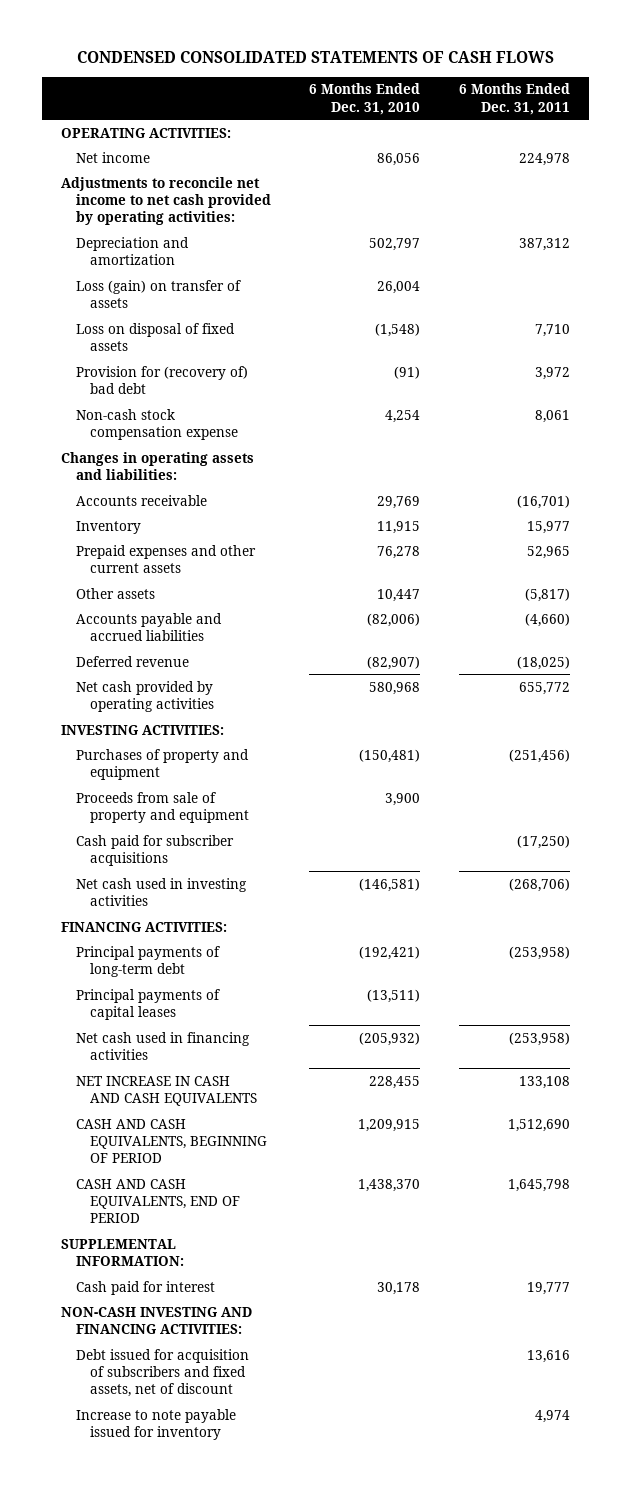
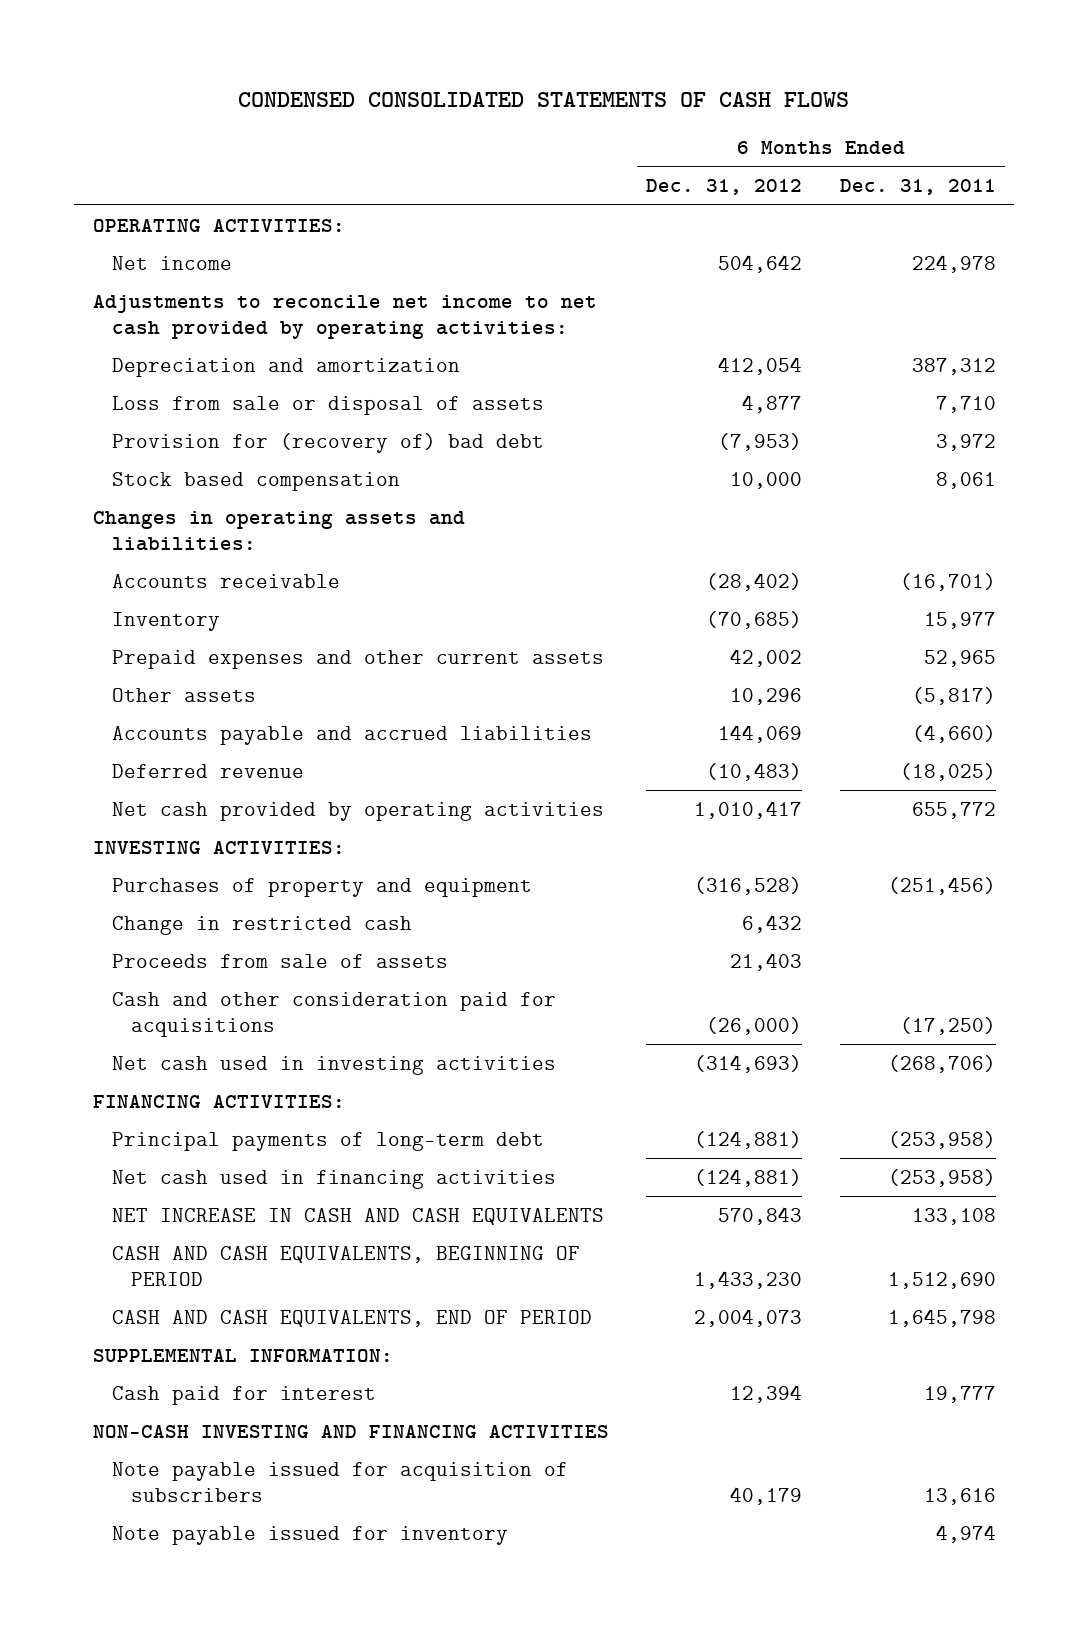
- | 6 Months Ended Dec. 31, 2010 | 6 Months Ended Dec. 31, 2011
+ | 6 Months Ended Dec. 31, 2012 | 6 Months Ended Dec. 31, 2011
- Loss (gain) on transfer of assets | 26,004 |
- Loss on disposal of fixed assets | (1,548) | 7,710
+ Loss from sale or disposal of assets | 4,877 | 7,710
- Non-cash stock compensation expense | 4,254 | 8,061
+ Stock based compensation | 10,000 | 8,061
- Proceeds from sale of property and equipment | 3,900 |
- Cash paid for subscriber acquisitions | | (17,250)
+ Change in restricted cash | 6,432 |
+ Proceeds from sale of assets | 21,403 |
+ Cash and other consideration paid for acquisitions | (26,000) | (17,250)
- Principal payments of capital leases | (13,511) |
- NON-CASH INVESTING AND FINANCING ACTIVITIES:
- Debt issued for acquisition of subscribers and fixed assets, net of discount | | 13,616
- Increase to note payable issued for inventory | | 4,974
+ NON-CASH INVESTING AND FINANCING ACTIVITIES
+ Note payable issued for acquisition of subscribers | 40,179 | 13,616
+ Note payable issued for inventory | | 4,974

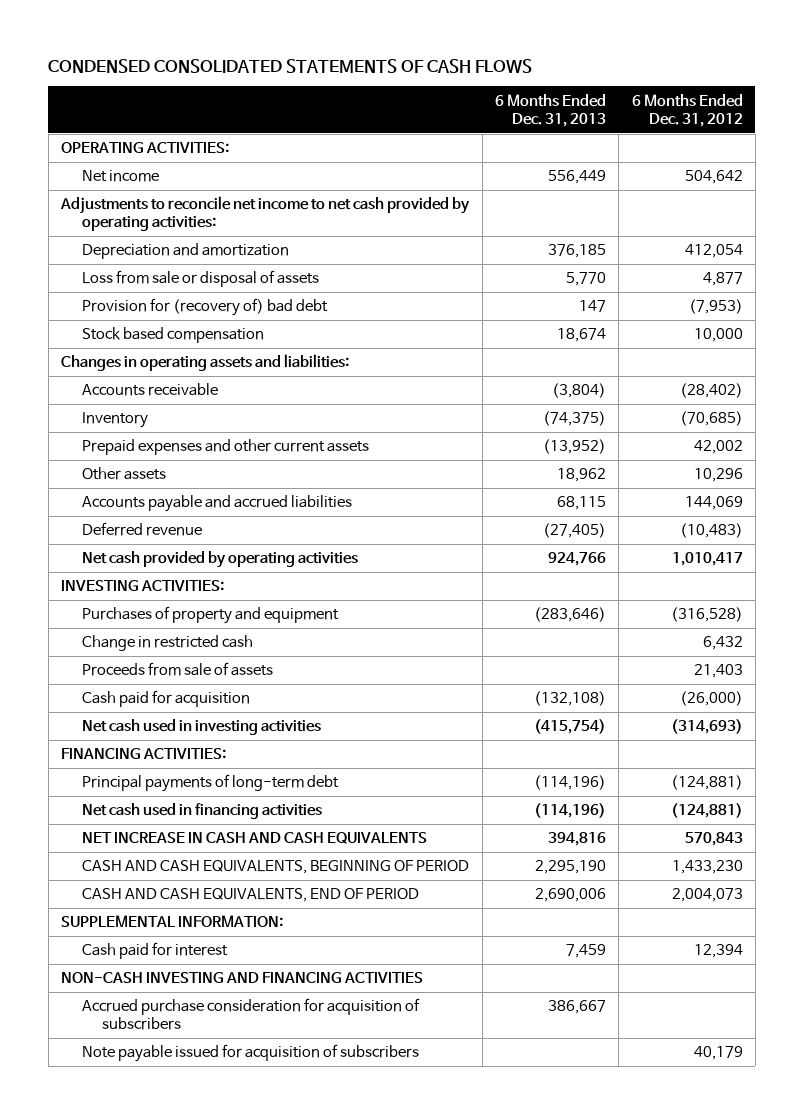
- | 6 Months Ended Dec. 31, 2012 | 6 Months Ended Dec. 31, 2011
+ | 6 Months Ended Dec. 31, 2013 | 6 Months Ended Dec. 31, 2012
- Cash and other consideration paid for acquisitions | (26,000) | (17,250)
+ Cash paid for acquisition | (132,108) | (26,000)
+ Accrued purchase consideration for acquisition of subscribers | 386,667 |
- Note payable issued for inventory | | 4,974

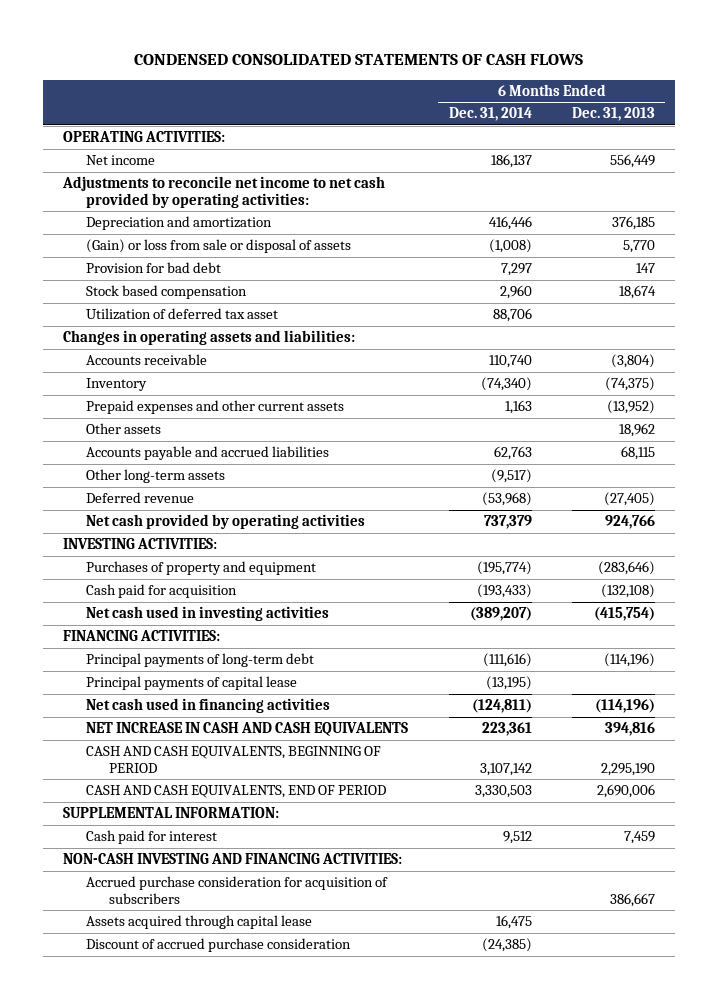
- | 6 Months Ended Dec. 31, 2013 | 6 Months Ended Dec. 31, 2012
+ | 6 Months Ended Dec. 31, 2014 | 6 Months Ended Dec. 31, 2013
- Loss from sale or disposal of assets | 5,770 | 4,877
- Provision for (recovery of) bad debt | 147 | (7,953)
+ (Gain) or loss from sale or disposal of assets | (1,008) | 5,770
+ Provision for bad debt | 7,297 | 147
+ Utilization of deferred tax asset | 88,706 |
+ Other long-term assets | (9,517) |
- Change in restricted cash | | 6,432
- Proceeds from sale of assets | | 21,403
+ Principal payments of capital lease | (13,195) |
- NON-CASH INVESTING AND FINANCING ACTIVITIES
+ NON-CASH INVESTING AND FINANCING ACTIVITIES:
- Note payable issued for acquisition of subscribers | | 40,179
+ Assets acquired through capital lease | 16,475 |
+ Discount of accrued purchase consideration | (24,385) |

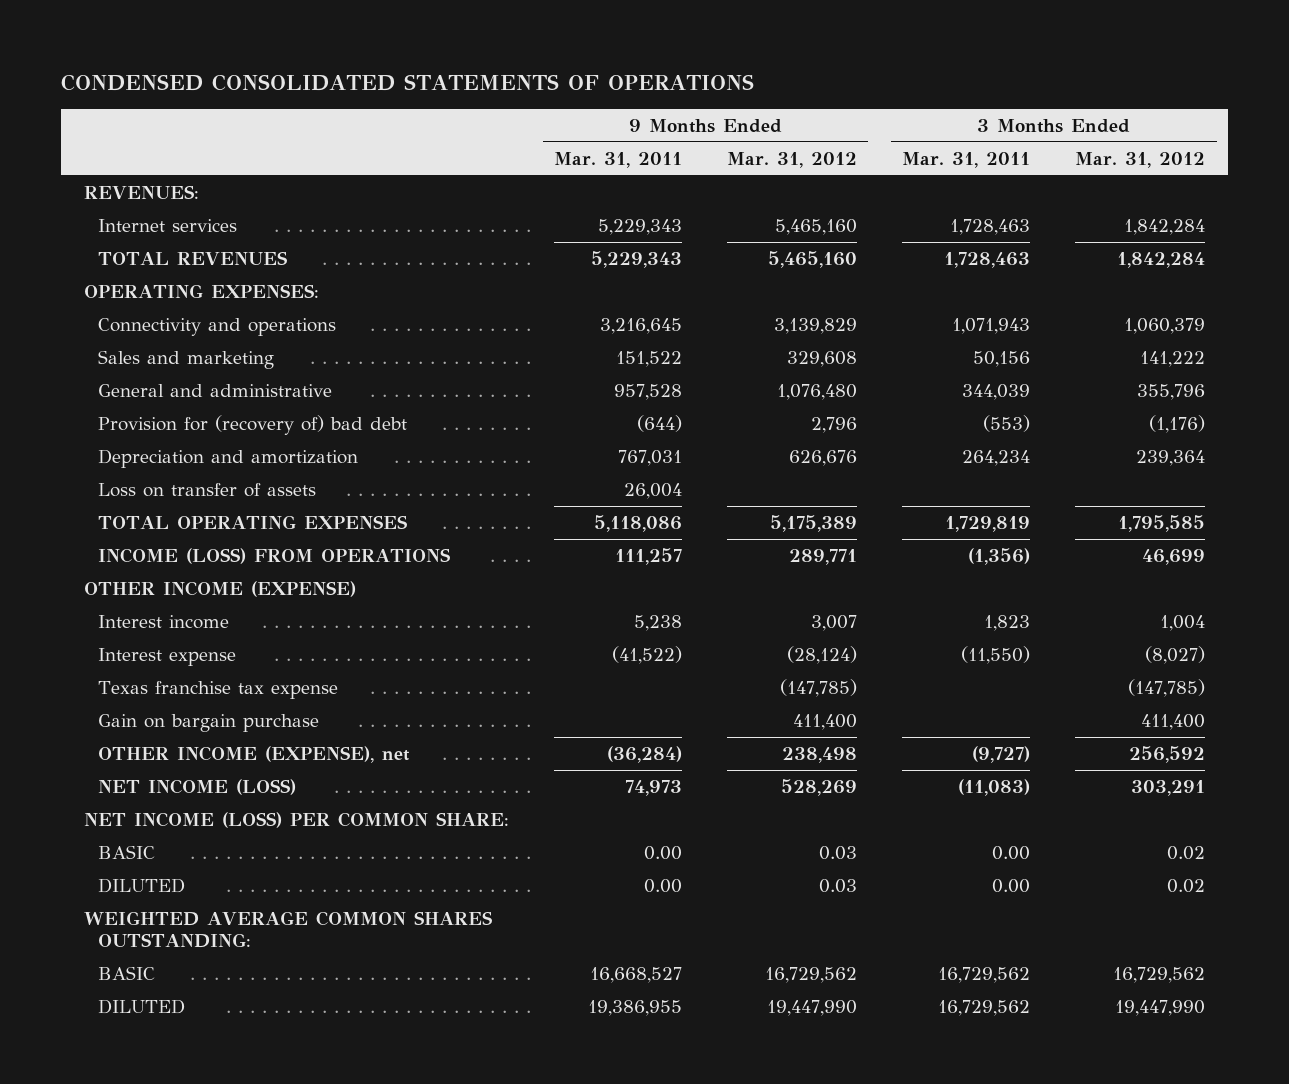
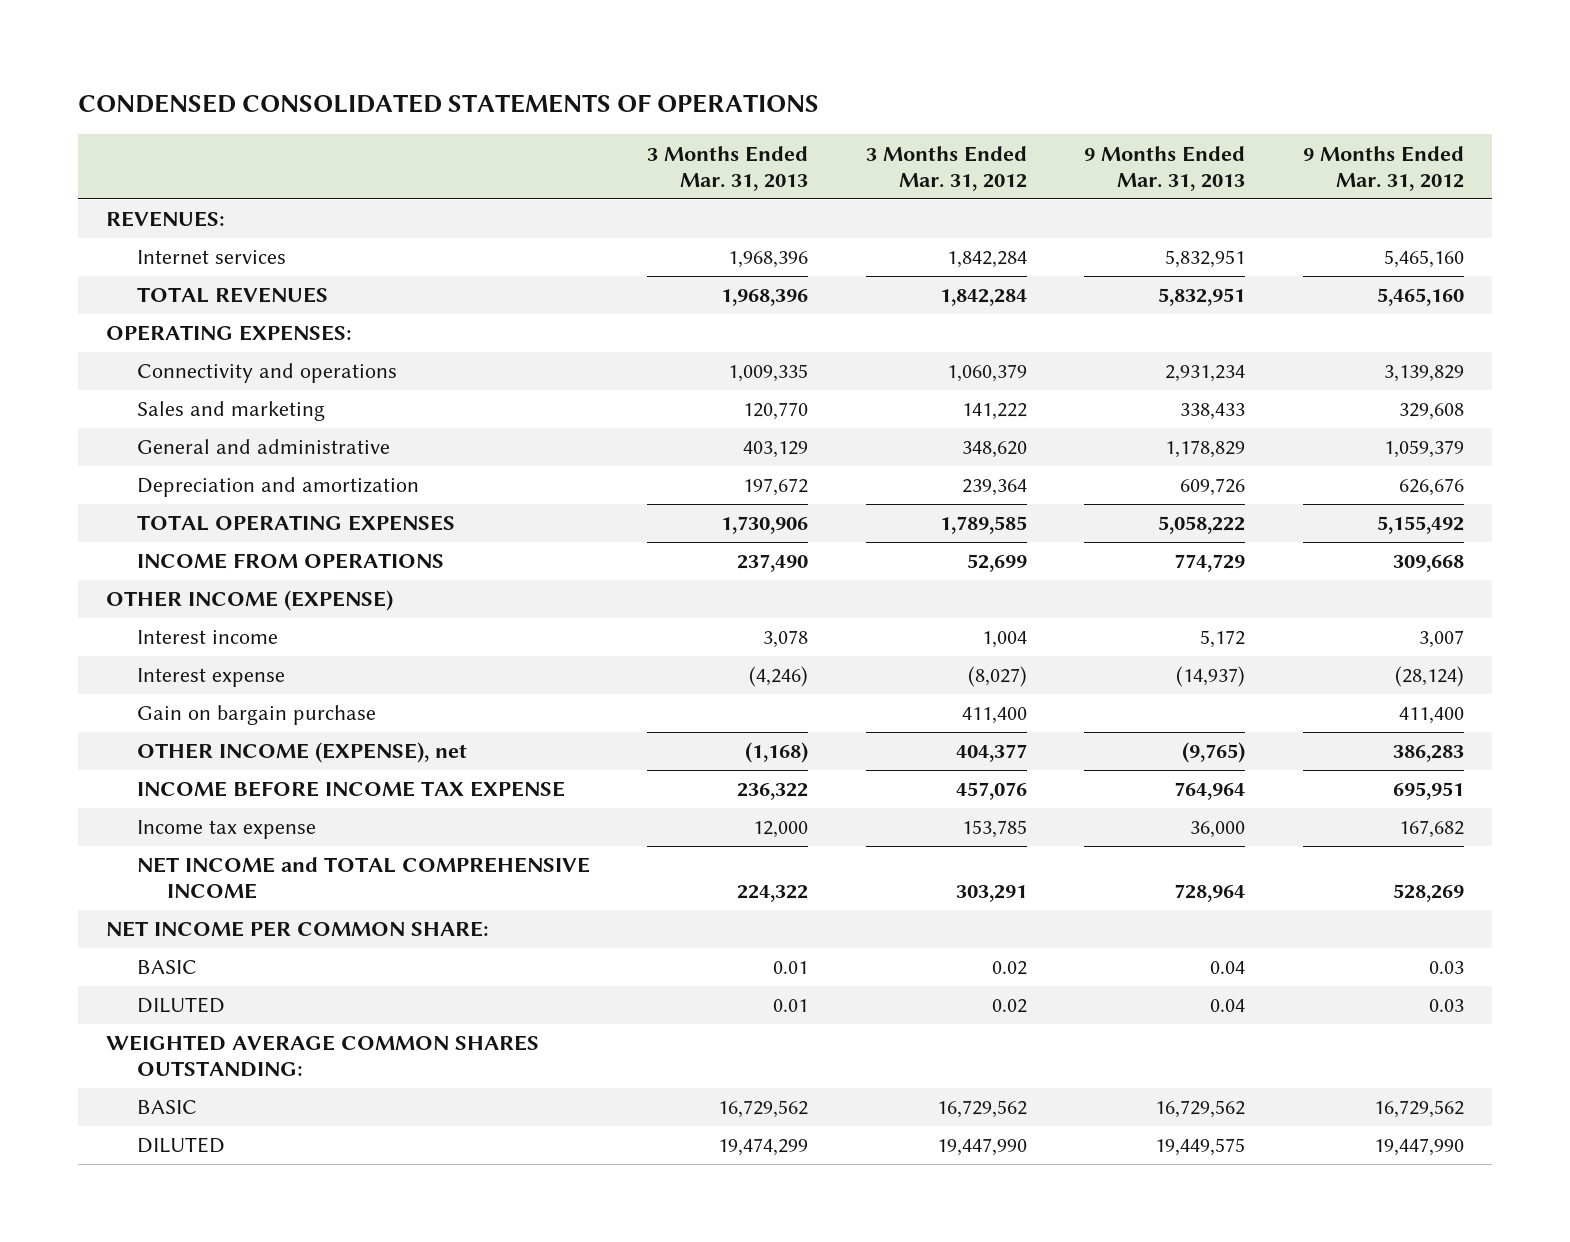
- | 9 Months Ended Mar. 31, 2011 | 9 Months Ended Mar. 31, 2012 | 3 Months Ended Mar. 31, 2011 | 3 Months Ended Mar. 31, 2012
+ | 3 Months Ended Mar. 31, 2013 | 3 Months Ended Mar. 31, 2012 | 9 Months Ended Mar. 31, 2013 | 9 Months Ended Mar. 31, 2012
- General and administrative | 957,528 | 1,076,480 | 344,039 | 355,796
- Provision for (recovery of) bad debt | (644) | 2,796 | (553) | (1,176)
+ General and administrative | 403,129 | 348,620 | 1,178,829 | 1,059,379
- Loss on transfer of assets | 26,004 | | |
- TOTAL OPERATING EXPENSES | 5,118,086 | 5,175,389 | 1,729,819 | 1,795,585
- INCOME (LOSS) FROM OPERATIONS | 111,257 | 289,771 | (1,356) | 46,699
+ TOTAL OPERATING EXPENSES | 1,730,906 | 1,789,585 | 5,058,222 | 5,155,492
+ INCOME FROM OPERATIONS | 237,490 | 52,699 | 774,729 | 309,668
- Texas franchise tax expense | | (147,785) | | (147,785)
- OTHER INCOME (EXPENSE), net | (36,284) | 238,498 | (9,727) | 256,592
- NET INCOME (LOSS) | 74,973 | 528,269 | (11,083) | 303,291
- NET INCOME (LOSS) PER COMMON SHARE:
+ OTHER INCOME (EXPENSE), net | (1,168) | 404,377 | (9,765) | 386,283
+ INCOME BEFORE INCOME TAX EXPENSE | 236,322 | 457,076 | 764,964 | 695,951
+ Income tax expense | 12,000 | 153,785 | 36,000 | 167,682
+ NET INCOME and TOTAL COMPREHENSIVE INCOME | 224,322 | 303,291 | 728,964 | 528,269
+ NET INCOME PER COMMON SHARE:

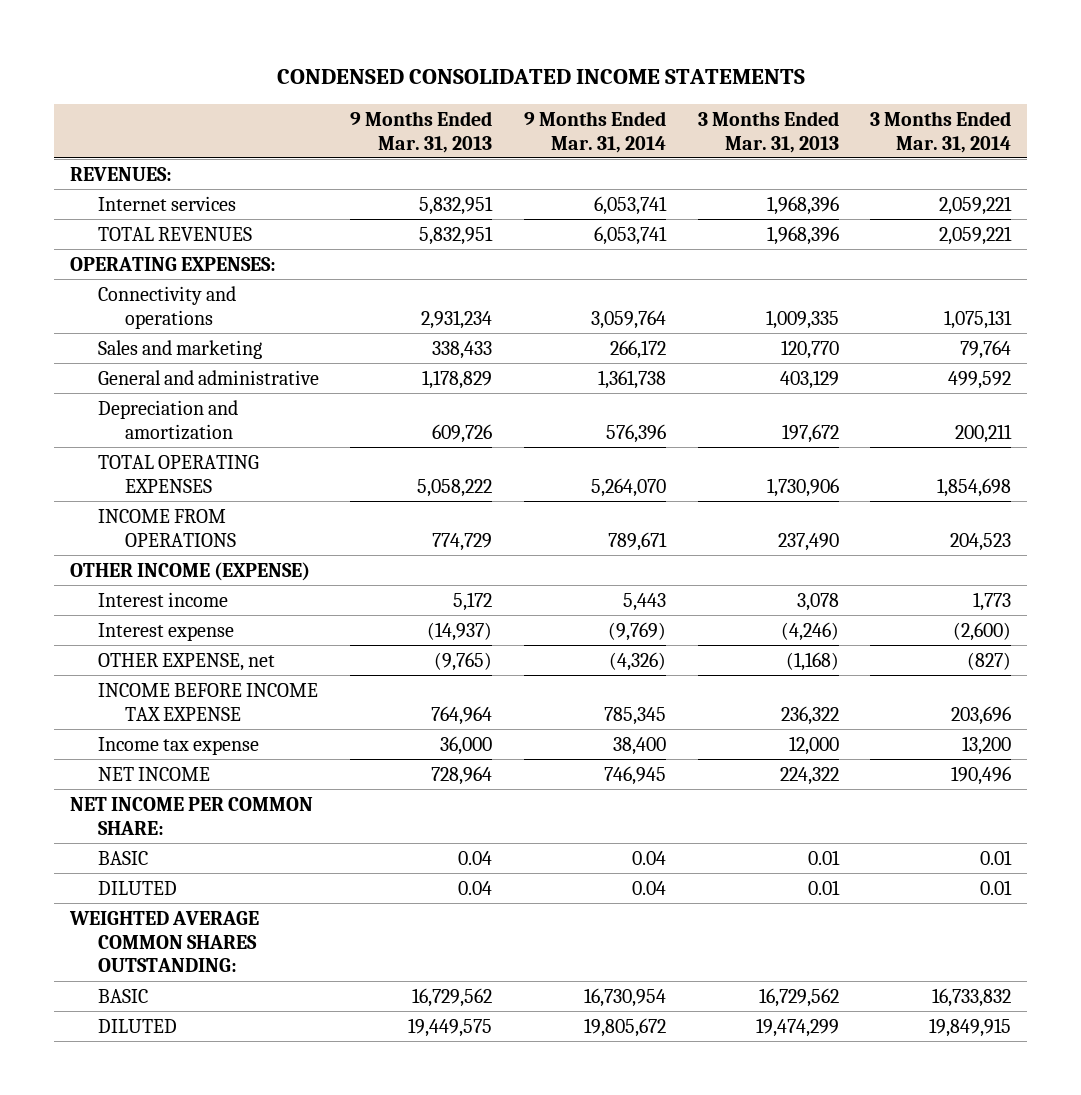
- CONDENSED CONSOLIDATED STATEMENTS OF OPERATIONS
+ CONDENSED CONSOLIDATED INCOME STATEMENTS
- | 3 Months Ended Mar. 31, 2013 | 3 Months Ended Mar. 31, 2012 | 9 Months Ended Mar. 31, 2013 | 9 Months Ended Mar. 31, 2012
+ | 9 Months Ended Mar. 31, 2013 | 9 Months Ended Mar. 31, 2014 | 3 Months Ended Mar. 31, 2013 | 3 Months Ended Mar. 31, 2014
- Gain on bargain purchase | | 411,400 | | 411,400
- OTHER INCOME (EXPENSE), net | (1,168) | 404,377 | (9,765) | 386,283
+ OTHER EXPENSE, net | (9,765) | (4,326) | (1,168) | (827)
- NET INCOME and TOTAL COMPREHENSIVE INCOME | 224,322 | 303,291 | 728,964 | 528,269
+ NET INCOME | 728,964 | 746,945 | 224,322 | 190,496

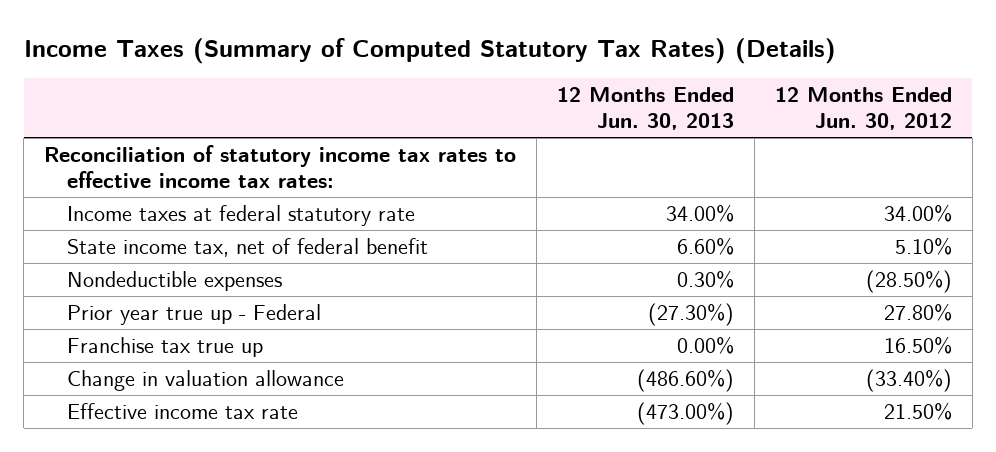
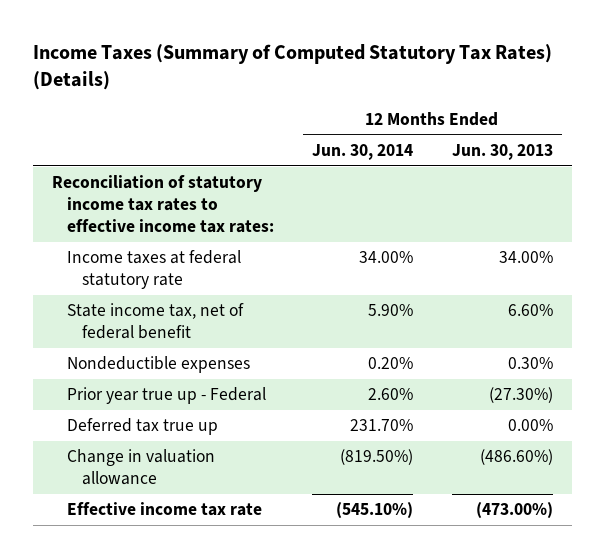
- | 12 Months Ended Jun. 30, 2013 | 12 Months Ended Jun. 30, 2012
+ | 12 Months Ended Jun. 30, 2014 | 12 Months Ended Jun. 30, 2013
- Franchise tax true up | 0.00% | 16.50%
+ Deferred tax true up | 231.70% | 0.00%

